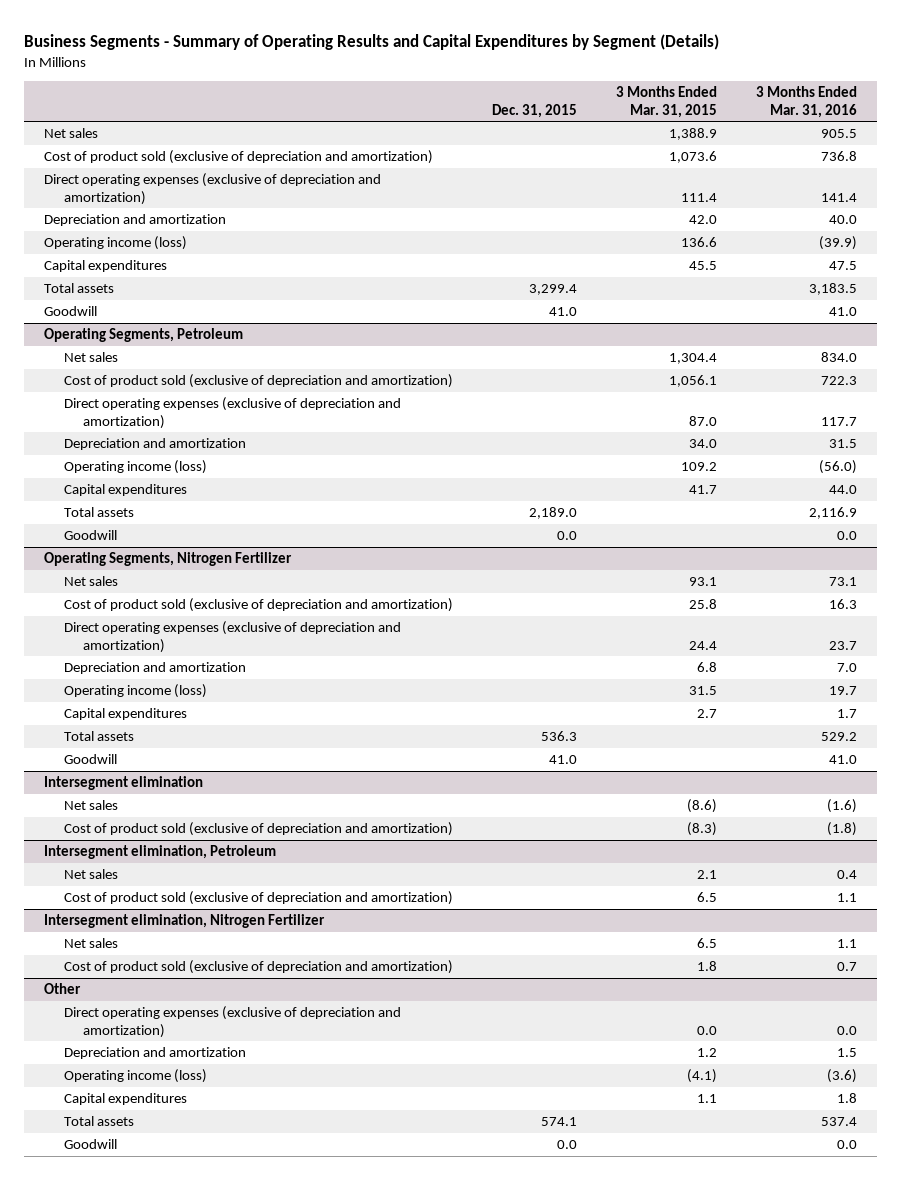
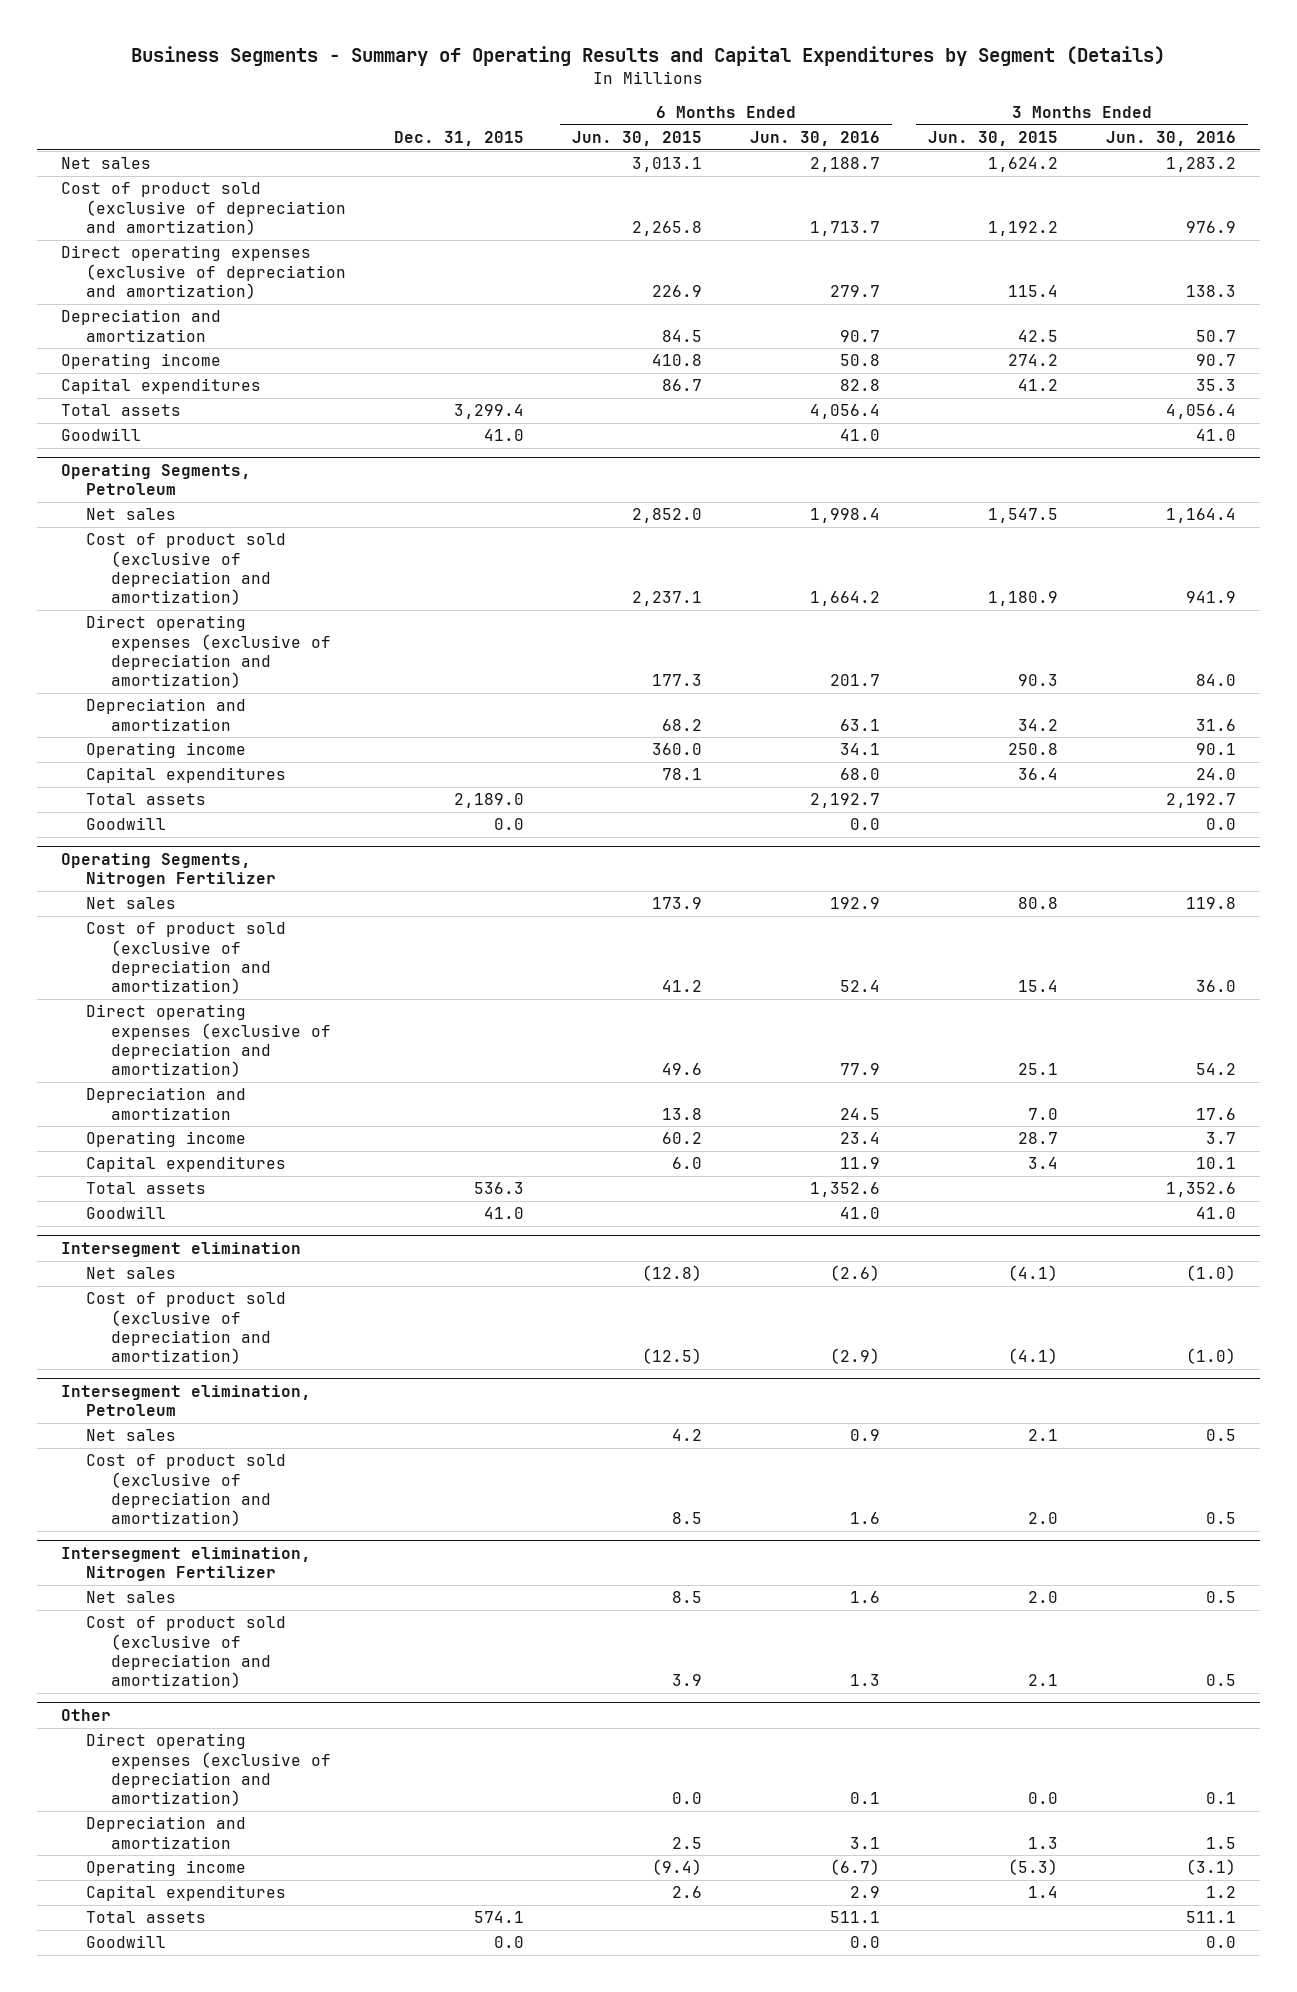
- | Dec. 31, 2015 | 3 Months Ended Mar. 31, 2015 | 3 Months Ended Mar. 31, 2016
+ | Dec. 31, 2015 | 6 Months Ended Jun. 30, 2015 | 6 Months Ended Jun. 30, 2016 | 3 Months Ended Jun. 30, 2015 | 3 Months Ended Jun. 30, 2016
- Operating income (loss) | | 136.6 | (39.9)
+ Operating income | | 410.8 | 50.8 | 274.2 | 90.7
@ Operating Segments, Petroleum
- Operating income (loss) | | 109.2 | (56.0)
+ Operating income | | 360.0 | 34.1 | 250.8 | 90.1
@ Operating Segments, Nitrogen Fertilizer
- Operating income (loss) | | 31.5 | 19.7
+ Operating income | | 60.2 | 23.4 | 28.7 | 3.7
@ Other
- Operating income (loss) | | (4.1) | (3.6)
+ Operating income | | (9.4) | (6.7) | (5.3) | (3.1)

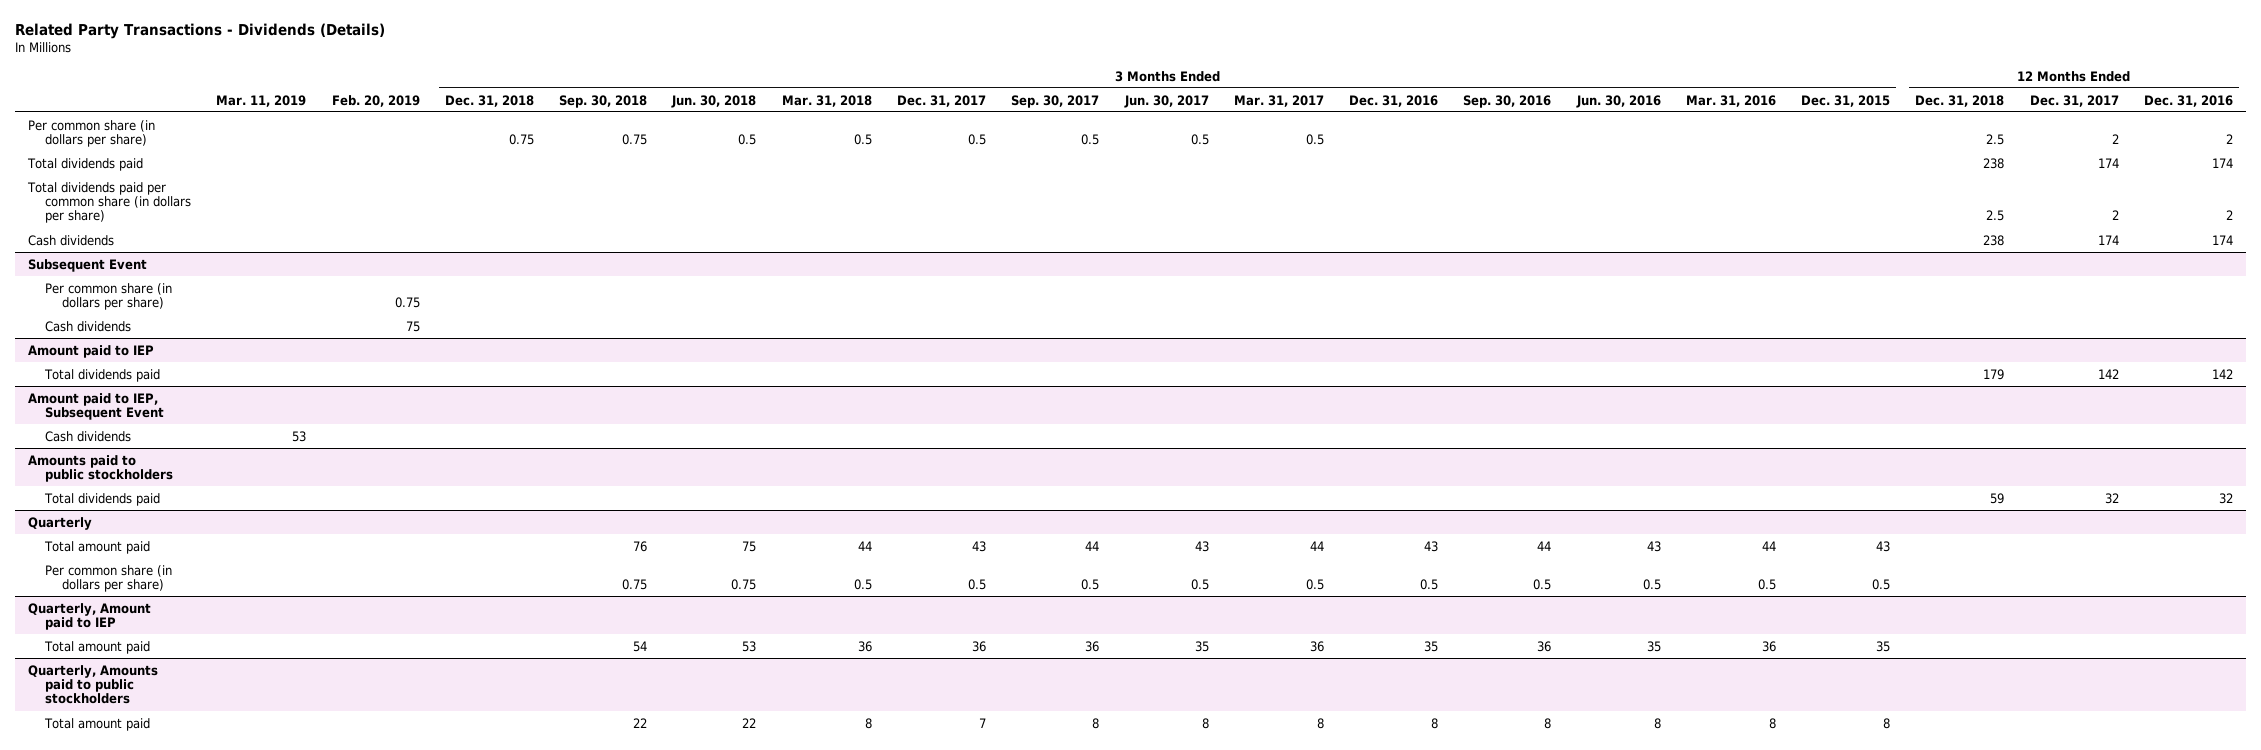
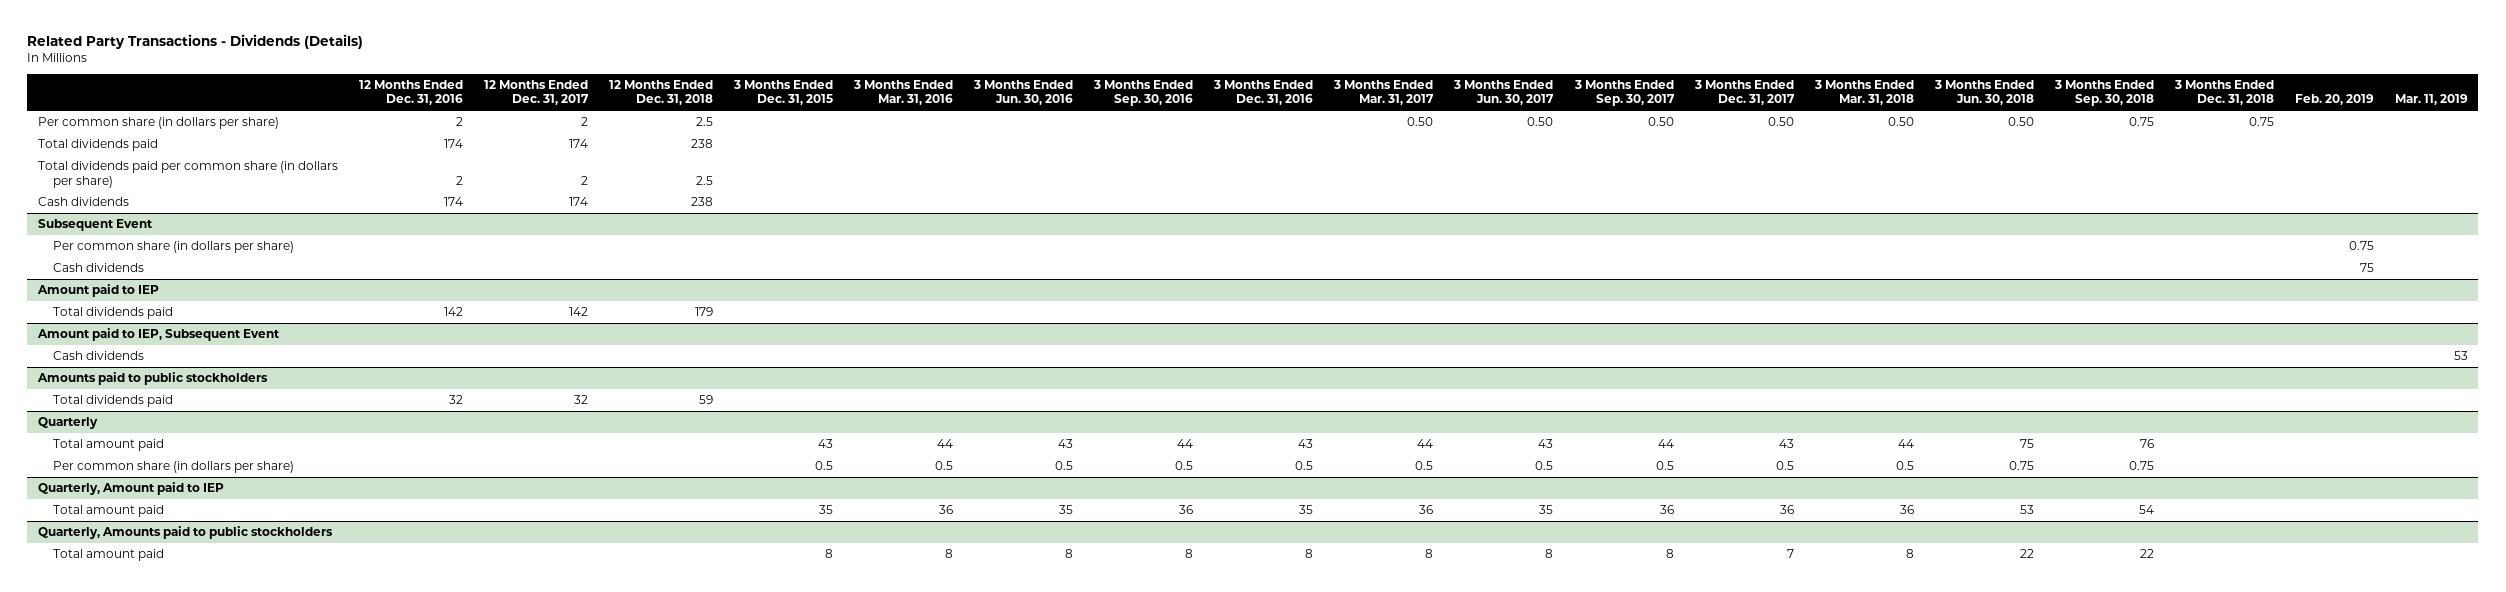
- | Mar. 11, 2019 | Feb. 20, 2019 | 3 Months Ended Dec. 31, 2018 | 3 Months Ended Sep. 30, 2018 | 3 Months Ended Jun. 30, 2018 | 3 Months Ended Mar. 31, 2018 | 3 Months Ended Dec. 31, 2017 | 3 Months Ended Sep. 30, 2017 | 3 Months Ended Jun. 30, 2017 | 3 Months Ended Mar. 31, 2017 | 3 Months Ended Dec. 31, 2016 | 3 Months Ended Sep. 30, 2016 | 3 Months Ended Jun. 30, 2016 | 3 Months Ended Mar. 31, 2016 | 3 Months Ended Dec. 31, 2015 | 12 Months Ended Dec. 31, 2018 | 12 Months Ended Dec. 31, 2017 | 12 Months Ended Dec. 31, 2016
+ | 12 Months Ended Dec. 31, 2016 | 12 Months Ended Dec. 31, 2017 | 12 Months Ended Dec. 31, 2018 | 3 Months Ended Dec. 31, 2015 | 3 Months Ended Mar. 31, 2016 | 3 Months Ended Jun. 30, 2016 | 3 Months Ended Sep. 30, 2016 | 3 Months Ended Dec. 31, 2016 | 3 Months Ended Mar. 31, 2017 | 3 Months Ended Jun. 30, 2017 | 3 Months Ended Sep. 30, 2017 | 3 Months Ended Dec. 31, 2017 | 3 Months Ended Mar. 31, 2018 | 3 Months Ended Jun. 30, 2018 | 3 Months Ended Sep. 30, 2018 | 3 Months Ended Dec. 31, 2018 | Feb. 20, 2019 | Mar. 11, 2019
- Per common share (in dollars per share) | | | 0.75 | 0.75 | 0.5 | 0.5 | 0.5 | 0.5 | 0.5 | 0.5 | | | | | | 2.5 | 2 | 2
+ Per common share (in dollars per share) | 2 | 2 | 2.5 | | | | | | 0.50 | 0.50 | 0.50 | 0.50 | 0.50 | 0.50 | 0.75 | 0.75 | |

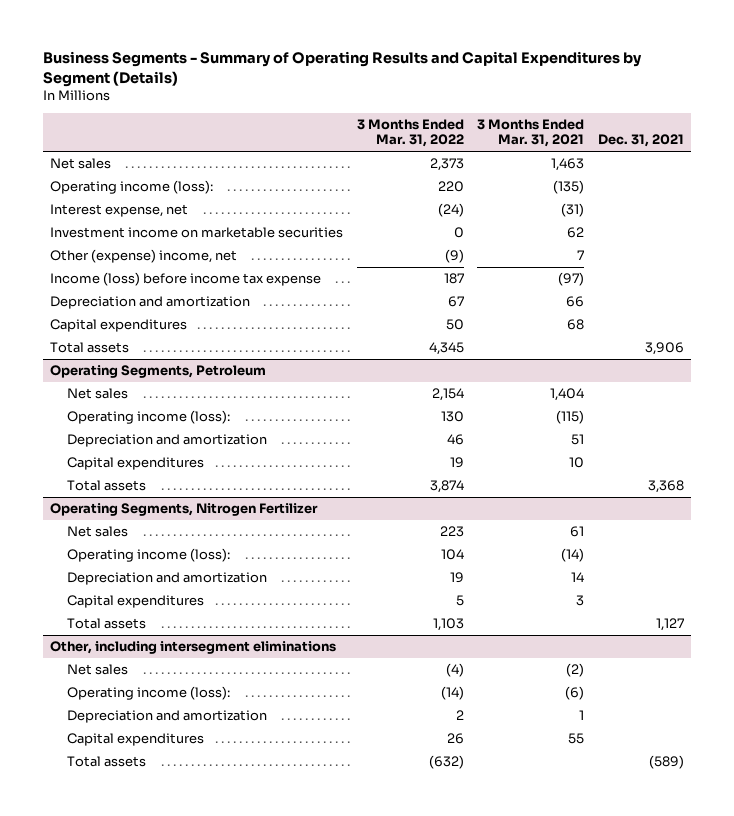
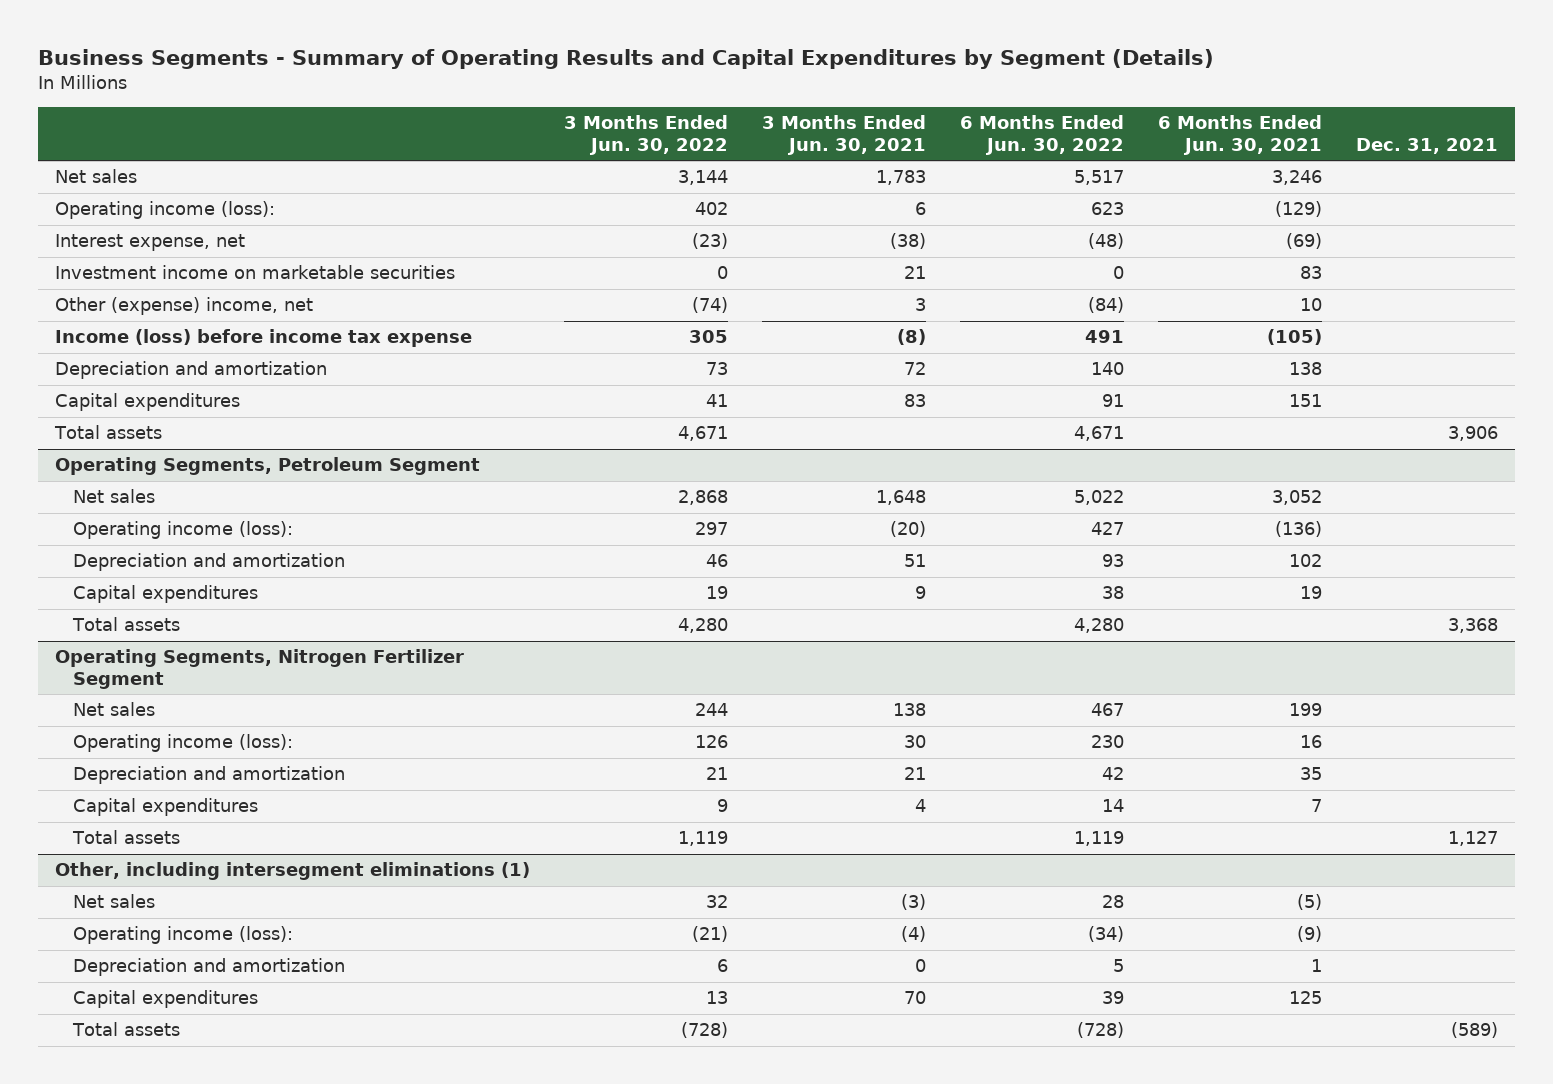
- | 3 Months Ended Mar. 31, 2022 | 3 Months Ended Mar. 31, 2021 | Dec. 31, 2021
+ | 3 Months Ended Jun. 30, 2022 | 3 Months Ended Jun. 30, 2021 | 6 Months Ended Jun. 30, 2022 | 6 Months Ended Jun. 30, 2021 | Dec. 31, 2021
- Operating Segments, Petroleum
+ Operating Segments, Petroleum Segment
- Operating Segments, Nitrogen Fertilizer
+ Operating Segments, Nitrogen Fertilizer Segment
- Other, including intersegment eliminations
+ Other, including intersegment eliminations (1)

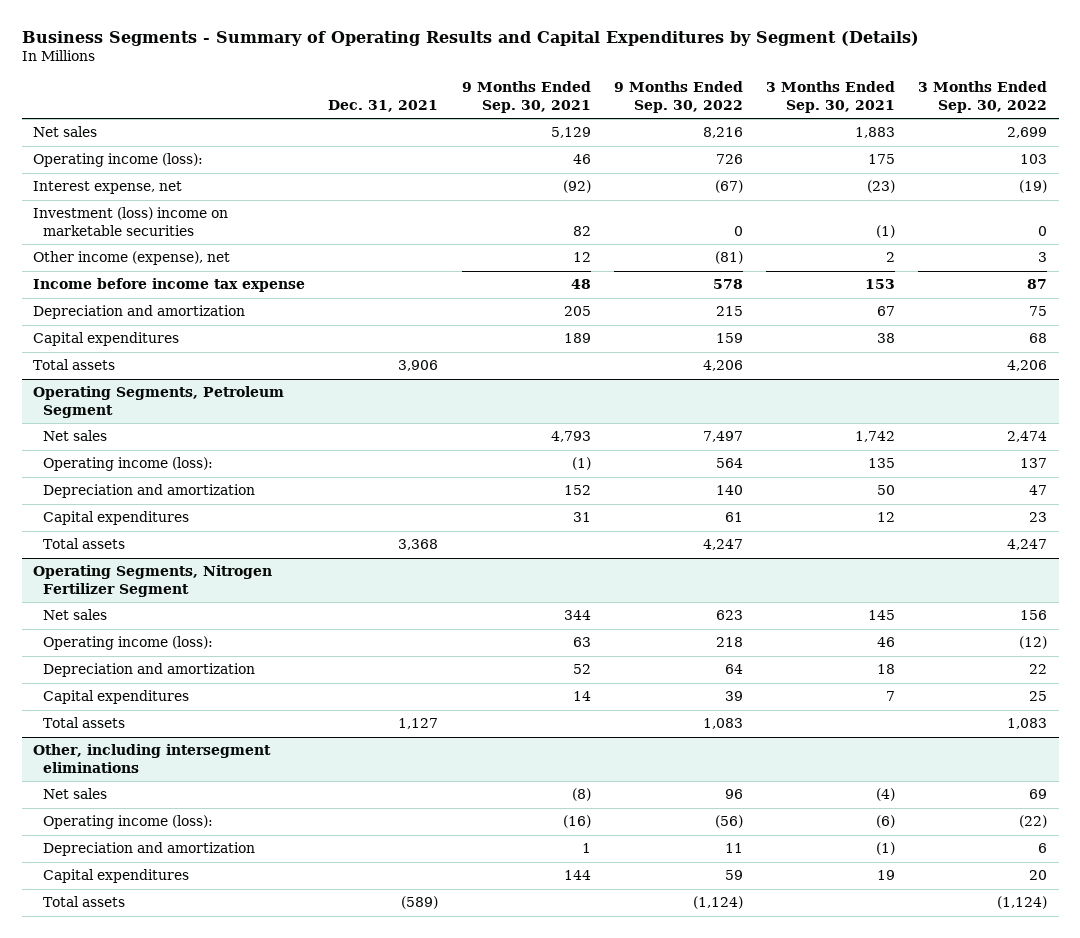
- | 3 Months Ended Jun. 30, 2022 | 3 Months Ended Jun. 30, 2021 | 6 Months Ended Jun. 30, 2022 | 6 Months Ended Jun. 30, 2021 | Dec. 31, 2021
+ | Dec. 31, 2021 | 9 Months Ended Sep. 30, 2021 | 9 Months Ended Sep. 30, 2022 | 3 Months Ended Sep. 30, 2021 | 3 Months Ended Sep. 30, 2022
- Investment income on marketable securities | 0 | 21 | 0 | 83 |
- Other (expense) income, net | (74) | 3 | (84) | 10 |
- Income (loss) before income tax expense | 305 | (8) | 491 | (105) |
+ Investment (loss) income on marketable securities | | 82 | 0 | (1) | 0
+ Other income (expense), net | | 12 | (81) | 2 | 3
+ Income before income tax expense | | 48 | 578 | 153 | 87
- Other, including intersegment eliminations (1)
+ Other, including intersegment eliminations

